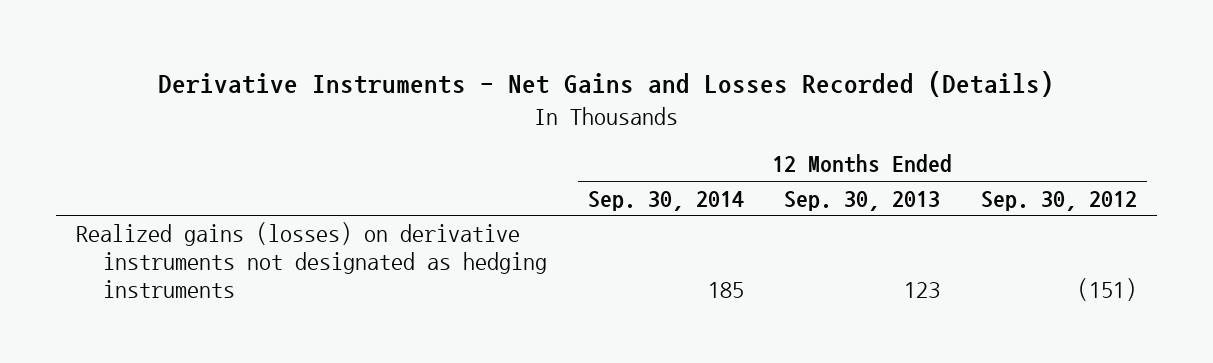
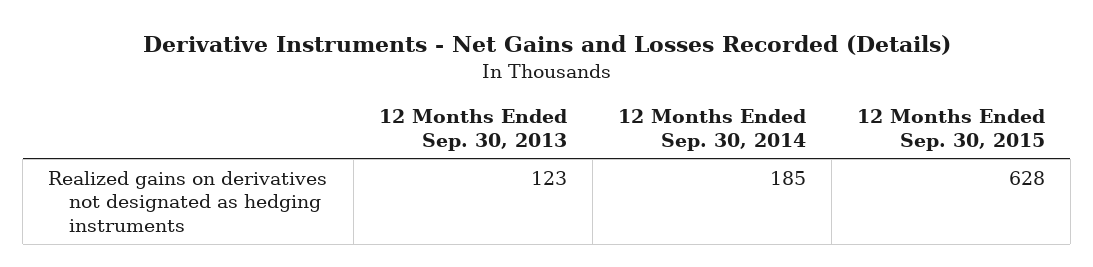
- | 12 Months Ended Sep. 30, 2014 | 12 Months Ended Sep. 30, 2013 | 12 Months Ended Sep. 30, 2012
+ | 12 Months Ended Sep. 30, 2013 | 12 Months Ended Sep. 30, 2014 | 12 Months Ended Sep. 30, 2015
- Realized gains (losses) on derivative instruments not designated as hedging instruments | 185 | 123 | (151)
+ Realized gains on derivatives not designated as hedging instruments | 123 | 185 | 628

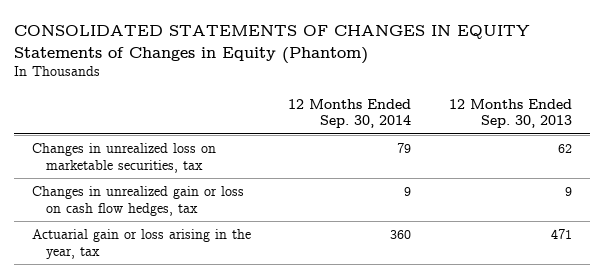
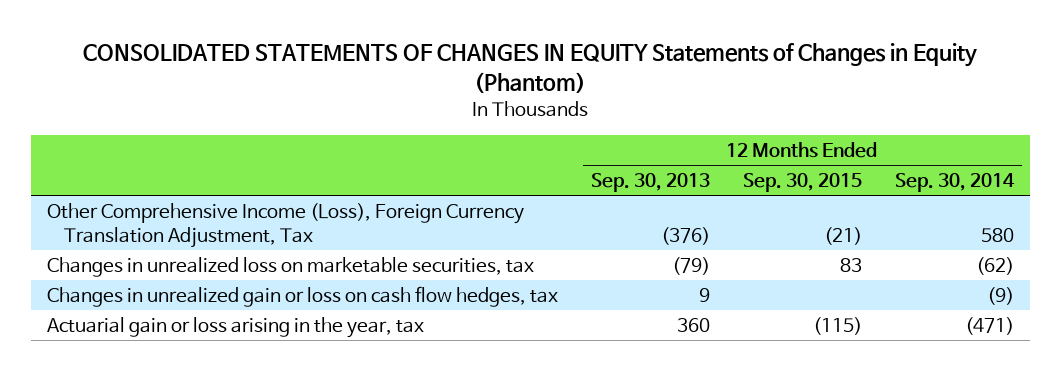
- | 12 Months Ended Sep. 30, 2014 | 12 Months Ended Sep. 30, 2013
+ | 12 Months Ended Sep. 30, 2013 | 12 Months Ended Sep. 30, 2015 | 12 Months Ended Sep. 30, 2014
- Changes in unrealized loss on marketable securities, tax | 79 | 62
- Changes in unrealized gain or loss on cash flow hedges, tax | 9 | 9
- Actuarial gain or loss arising in the year, tax | 360 | 471
+ Other Comprehensive Income (Loss), Foreign Currency Translation Adjustment, Tax | (376) | (21) | 580
+ Changes in unrealized loss on marketable securities, tax | (79) | 83 | (62)
+ Changes in unrealized gain or loss on cash flow hedges, tax | 9 | | (9)
+ Actuarial gain or loss arising in the year, tax | 360 | (115) | (471)

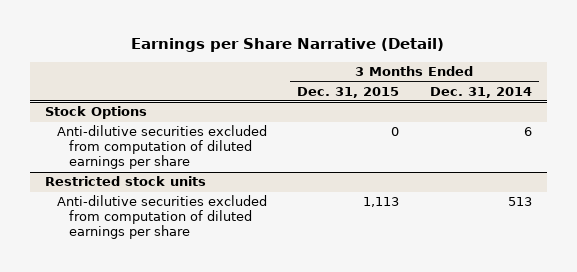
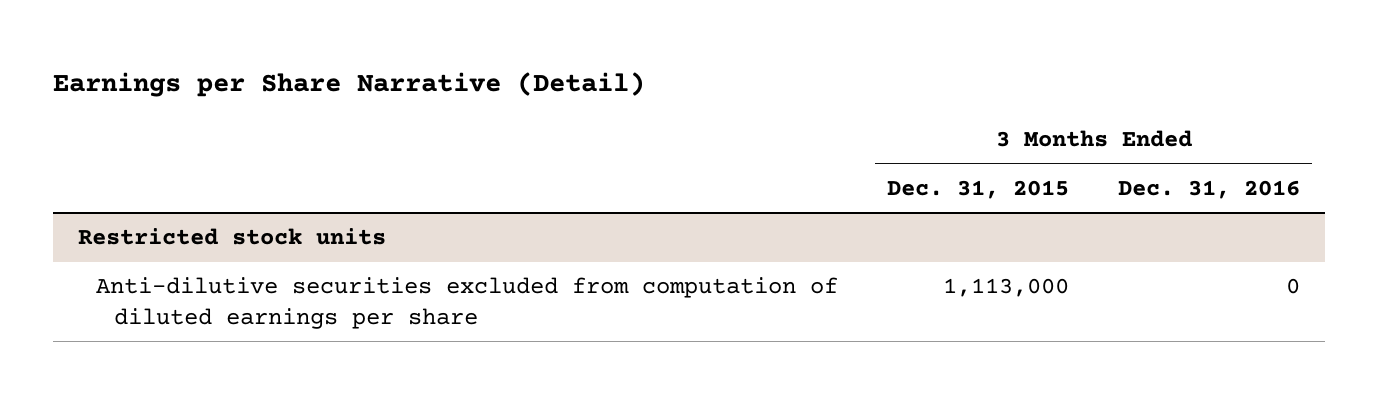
- | 3 Months Ended Dec. 31, 2015 | 3 Months Ended Dec. 31, 2014
+ | 3 Months Ended Dec. 31, 2015 | 3 Months Ended Dec. 31, 2016
- Stock Options
- Anti-dilutive securities excluded from computation of diluted earnings per share | 0 | 6
@ Restricted stock units
- Anti-dilutive securities excluded from computation of diluted earnings per share | 1,113 | 513
+ Anti-dilutive securities excluded from computation of diluted earnings per share | 1,113,000 | 0

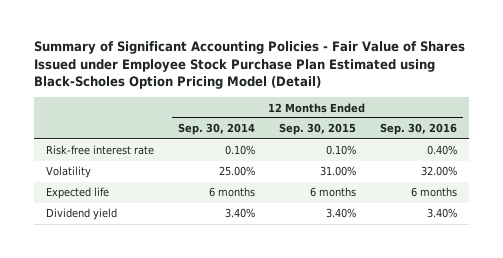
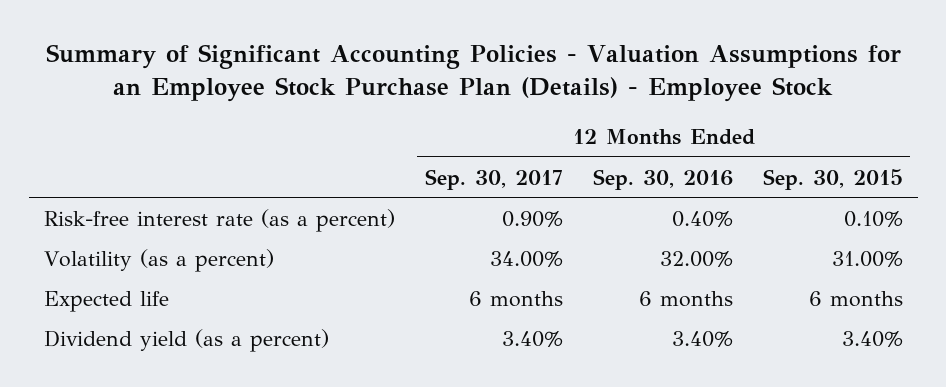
- Summary of Significant Accounting Policies - Fair Value of Shares Issued under Employee Stock Purchase Plan Estimated using Black-Scholes Option Pricing Model (Detail)
+ Summary of Significant Accounting Policies - Valuation Assumptions for an Employee Stock Purchase Plan (Details) - Employee Stock
- | 12 Months Ended Sep. 30, 2014 | 12 Months Ended Sep. 30, 2015 | 12 Months Ended Sep. 30, 2016
+ | 12 Months Ended Sep. 30, 2017 | 12 Months Ended Sep. 30, 2016 | 12 Months Ended Sep. 30, 2015
- Risk-free interest rate | 0.10% | 0.10% | 0.40%
- Volatility | 25.00% | 31.00% | 32.00%
+ Risk-free interest rate (as a percent) | 0.90% | 0.40% | 0.10%
+ Volatility (as a percent) | 34.00% | 32.00% | 31.00%
- Dividend yield | 3.40% | 3.40% | 3.40%
+ Dividend yield (as a percent) | 3.40% | 3.40% | 3.40%

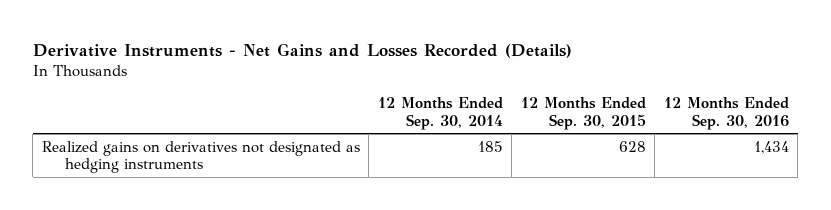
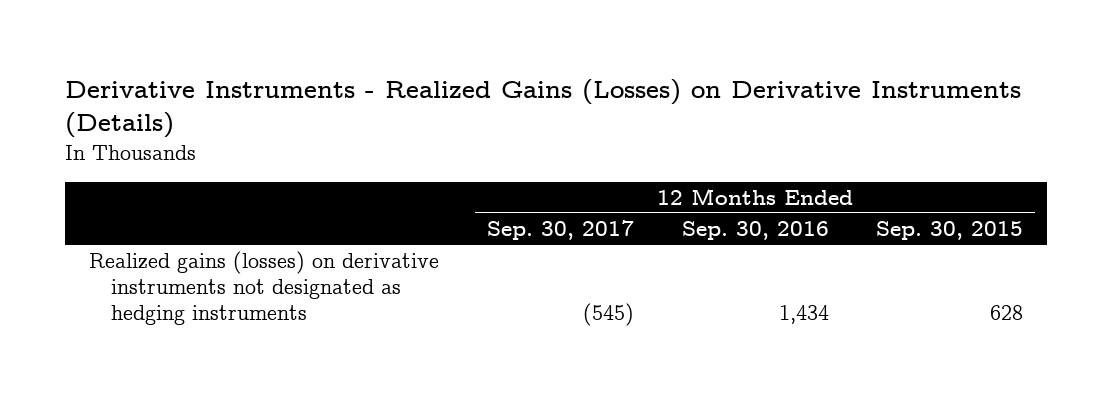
- Derivative Instruments - Net Gains and Losses Recorded (Details)
+ Derivative Instruments - Realized Gains (Losses) on Derivative Instruments (Details)
- | 12 Months Ended Sep. 30, 2014 | 12 Months Ended Sep. 30, 2015 | 12 Months Ended Sep. 30, 2016
+ | 12 Months Ended Sep. 30, 2017 | 12 Months Ended Sep. 30, 2016 | 12 Months Ended Sep. 30, 2015
- Realized gains on derivatives not designated as hedging instruments | 185 | 628 | 1,434
+ Realized gains (losses) on derivative instruments not designated as hedging instruments | (545) | 1,434 | 628

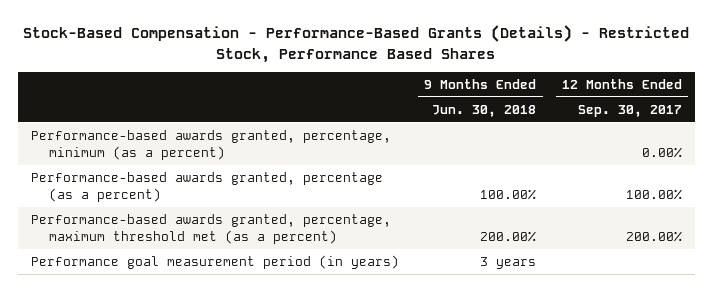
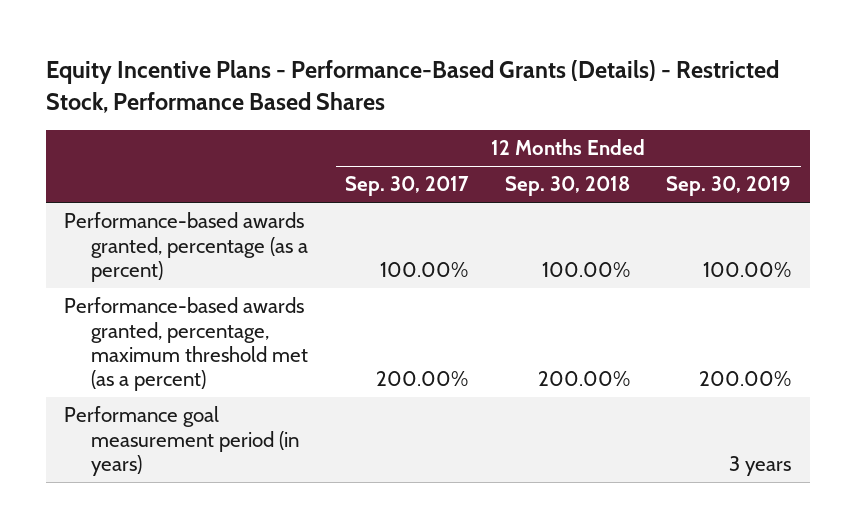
- Stock-Based Compensation - Performance-Based Grants (Details) - Restricted Stock, Performance Based Shares
+ Equity Incentive Plans - Performance-Based Grants (Details) - Restricted Stock, Performance Based Shares
- | 9 Months Ended Jun. 30, 2018 | 12 Months Ended Sep. 30, 2017
+ | 12 Months Ended Sep. 30, 2017 | 12 Months Ended Sep. 30, 2018 | 12 Months Ended Sep. 30, 2019
- Performance-based awards granted, percentage, minimum (as a percent) | | 0.00%

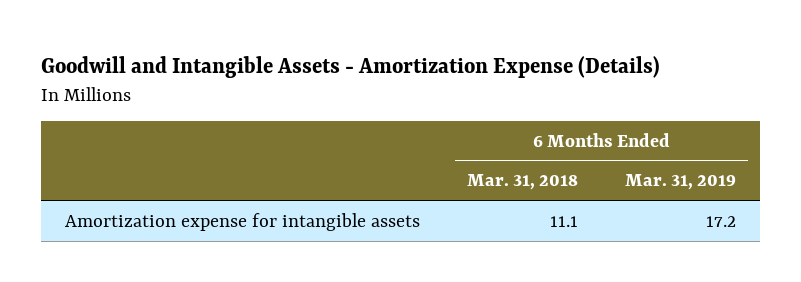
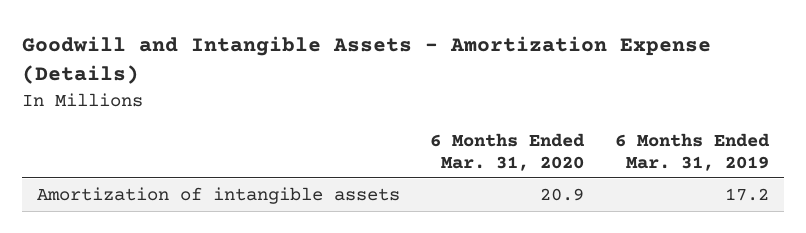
- | 6 Months Ended Mar. 31, 2018 | 6 Months Ended Mar. 31, 2019
+ | 6 Months Ended Mar. 31, 2020 | 6 Months Ended Mar. 31, 2019
- Amortization expense for intangible assets | 11.1 | 17.2
+ Amortization of intangible assets | 20.9 | 17.2

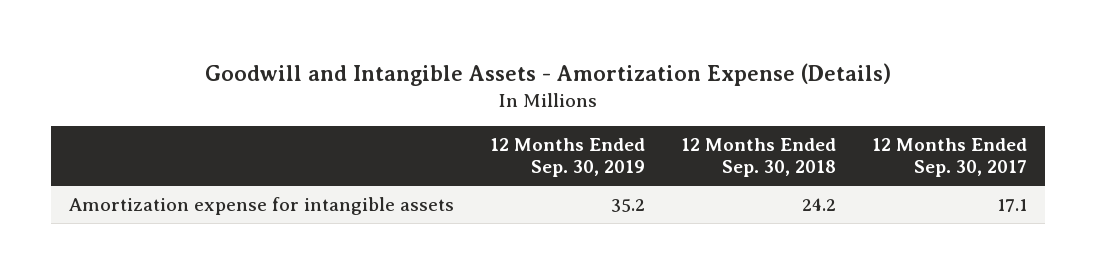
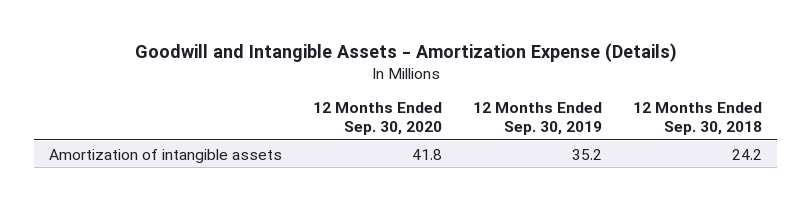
- | 12 Months Ended Sep. 30, 2019 | 12 Months Ended Sep. 30, 2018 | 12 Months Ended Sep. 30, 2017
+ | 12 Months Ended Sep. 30, 2020 | 12 Months Ended Sep. 30, 2019 | 12 Months Ended Sep. 30, 2018
- Amortization expense for intangible assets | 35.2 | 24.2 | 17.1
+ Amortization of intangible assets | 41.8 | 35.2 | 24.2

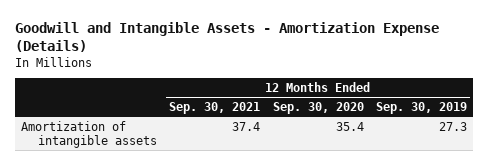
- | 12 Months Ended Sep. 30, 2020 | 12 Months Ended Sep. 30, 2019 | 12 Months Ended Sep. 30, 2018
+ | 12 Months Ended Sep. 30, 2021 | 12 Months Ended Sep. 30, 2020 | 12 Months Ended Sep. 30, 2019
- Amortization of intangible assets | 41.8 | 35.2 | 24.2
+ Amortization of intangible assets | 37.4 | 35.4 | 27.3

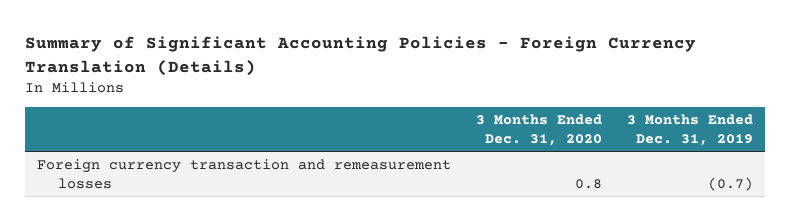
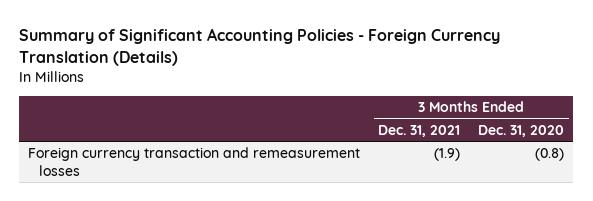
- | 3 Months Ended Dec. 31, 2020 | 3 Months Ended Dec. 31, 2019
+ | 3 Months Ended Dec. 31, 2021 | 3 Months Ended Dec. 31, 2020
- Foreign currency transaction and remeasurement losses | 0.8 | (0.7)
+ Foreign currency transaction and remeasurement losses | (1.9) | (0.8)

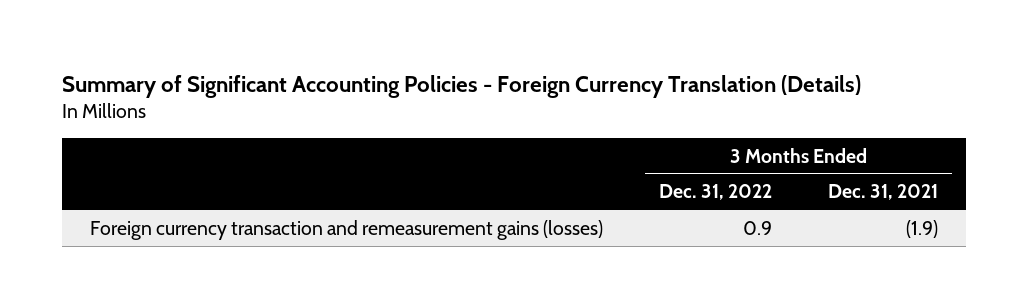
- | 3 Months Ended Dec. 31, 2021 | 3 Months Ended Dec. 31, 2020
+ | 3 Months Ended Dec. 31, 2022 | 3 Months Ended Dec. 31, 2021
- Foreign currency transaction and remeasurement losses | (1.9) | (0.8)
+ Foreign currency transaction and remeasurement gains (losses) | 0.9 | (1.9)

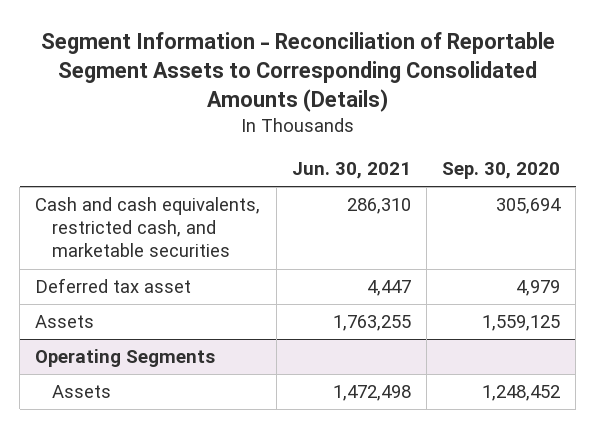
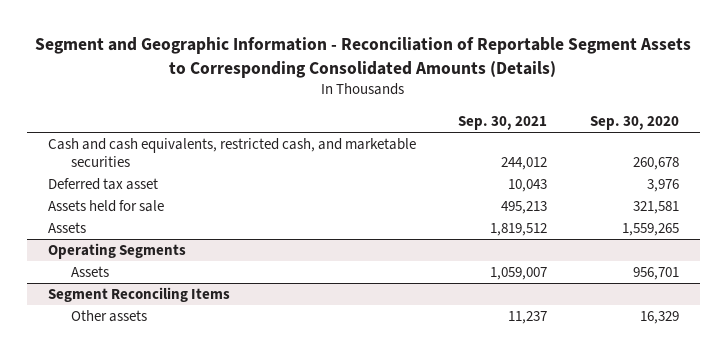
- Segment Information - Reconciliation of Reportable Segment Assets to Corresponding Consolidated Amounts (Details)
+ Segment and Geographic Information - Reconciliation of Reportable Segment Assets to Corresponding Consolidated Amounts (Details)
- | Jun. 30, 2021 | Sep. 30, 2020
+ | Sep. 30, 2021 | Sep. 30, 2020
- Cash and cash equivalents, restricted cash, and marketable securities | 286,310 | 305,694
- Deferred tax asset | 4,447 | 4,979
- Assets | 1,763,255 | 1,559,125
+ Cash and cash equivalents, restricted cash, and marketable securities | 244,012 | 260,678
+ Deferred tax asset | 10,043 | 3,976
+ Assets held for sale | 495,213 | 321,581
+ Assets | 1,819,512 | 1,559,265
@ Operating Segments
- Assets | 1,472,498 | 1,248,452
+ Assets | 1,059,007 | 956,701
+ Segment Reconciling Items
+ Other assets | 11,237 | 16,329

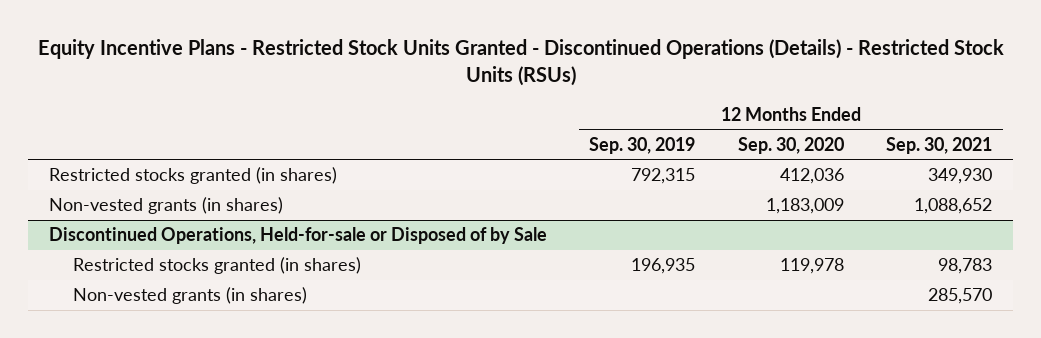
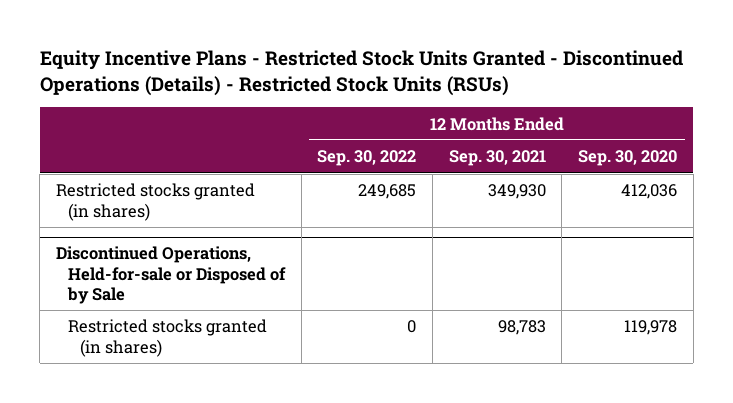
- | 12 Months Ended Sep. 30, 2019 | 12 Months Ended Sep. 30, 2020 | 12 Months Ended Sep. 30, 2021
+ | 12 Months Ended Sep. 30, 2022 | 12 Months Ended Sep. 30, 2021 | 12 Months Ended Sep. 30, 2020
- Non-vested grants (in shares) | | 1,183,009 | 1,088,652
@ Discontinued Operations, Held-for-sale or Disposed of by Sale
- Non-vested grants (in shares) | | | 285,570

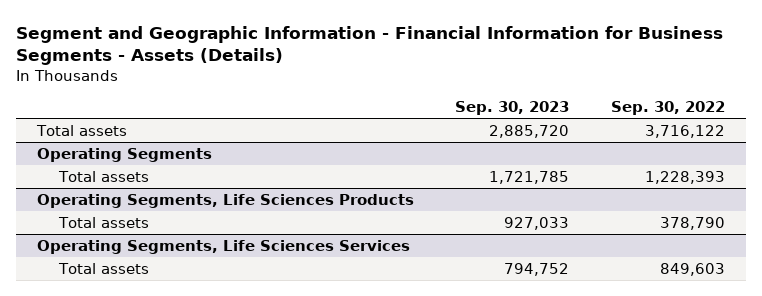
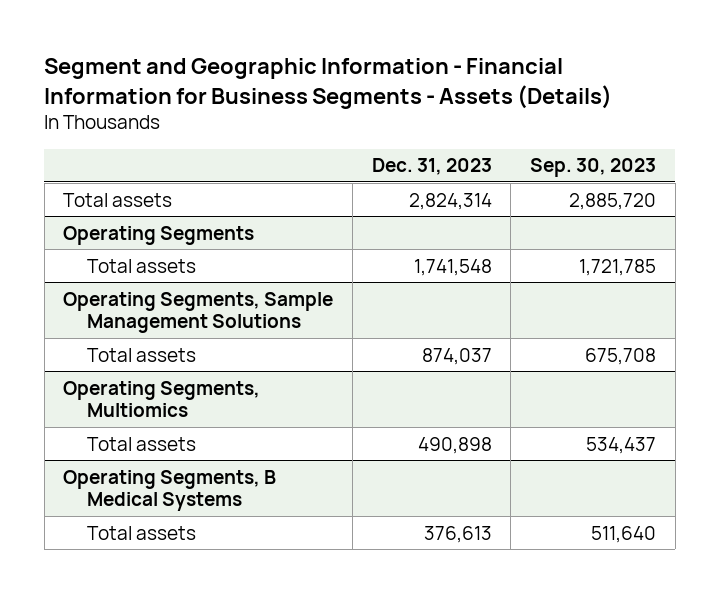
- | Sep. 30, 2023 | Sep. 30, 2022
+ | Dec. 31, 2023 | Sep. 30, 2023
- Operating Segments, Life Sciences Products
- Total assets | 927,033 | 378,790
- Operating Segments, Life Sciences Services
- Total assets | 794,752 | 849,603
+ Operating Segments, Sample Management Solutions
+ Total assets | 874,037 | 675,708
+ Operating Segments, Multiomics
+ Total assets | 490,898 | 534,437
+ Operating Segments, B Medical Systems
+ Total assets | 376,613 | 511,640

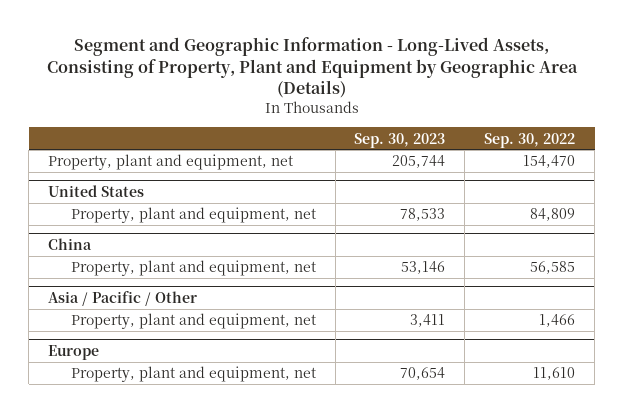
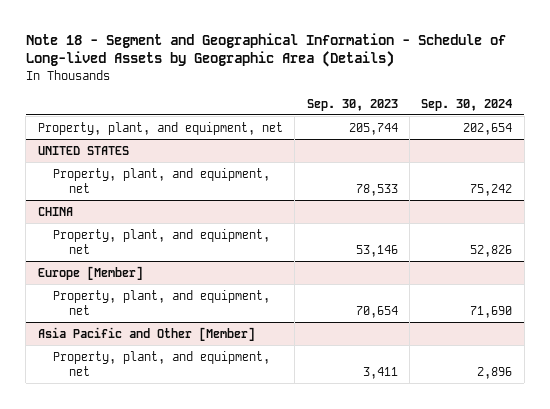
- Segment and Geographic Information - Long-Lived Assets, Consisting of Property, Plant and Equipment by Geographic Area (Details)
+ Note 18 - Segment and Geographical Information - Schedule of Long-lived Assets by Geographic Area (Details)
- | Sep. 30, 2023 | Sep. 30, 2022
+ | Sep. 30, 2023 | Sep. 30, 2024
- Property, plant and equipment, net | 205,744 | 154,470
- United States
- Property, plant and equipment, net | 78,533 | 84,809
- China
- Property, plant and equipment, net | 53,146 | 56,585
- Asia / Pacific / Other
- Property, plant and equipment, net | 3,411 | 1,466
- Europe
- Property, plant and equipment, net | 70,654 | 11,610
+ Property, plant, and equipment, net | 205,744 | 202,654
+ UNITED STATES
+ Property, plant, and equipment, net | 78,533 | 75,242
+ CHINA
+ Property, plant, and equipment, net | 53,146 | 52,826
+ Europe [Member]
+ Property, plant, and equipment, net | 70,654 | 71,690
+ Asia Pacific and Other [Member]
+ Property, plant, and equipment, net | 3,411 | 2,896

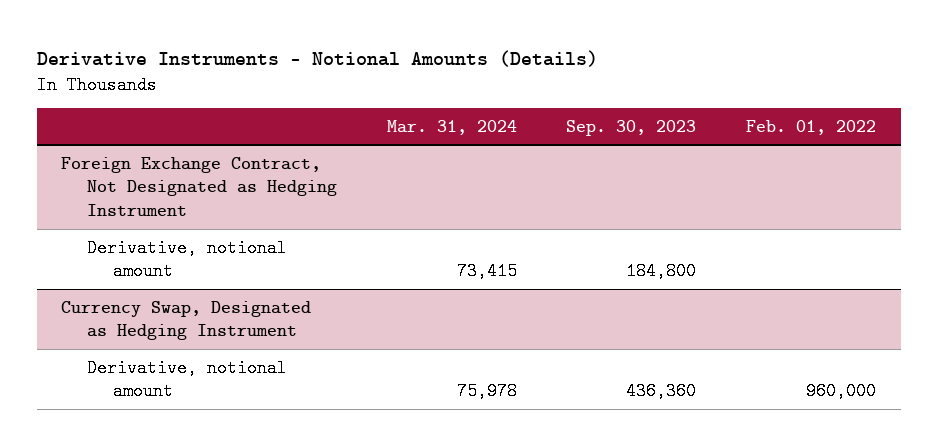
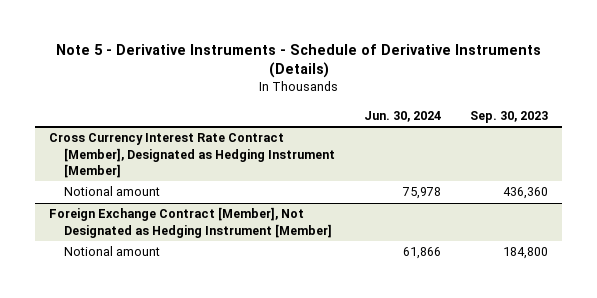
- Derivative Instruments - Notional Amounts (Details)
+ Note 5 - Derivative Instruments - Schedule of Derivative Instruments (Details)
- | Mar. 31, 2024 | Sep. 30, 2023 | Feb. 01, 2022
+ | Jun. 30, 2024 | Sep. 30, 2023
- Foreign Exchange Contract, Not Designated as Hedging Instrument
- Derivative, notional amount | 73,415 | 184,800 |
- Currency Swap, Designated as Hedging Instrument
- Derivative, notional amount | 75,978 | 436,360 | 960,000
+ Cross Currency Interest Rate Contract [Member], Designated as Hedging Instrument [Member]
+ Notional amount | 75,978 | 436,360
+ Foreign Exchange Contract [Member], Not Designated as Hedging Instrument [Member]
+ Notional amount | 61,866 | 184,800

